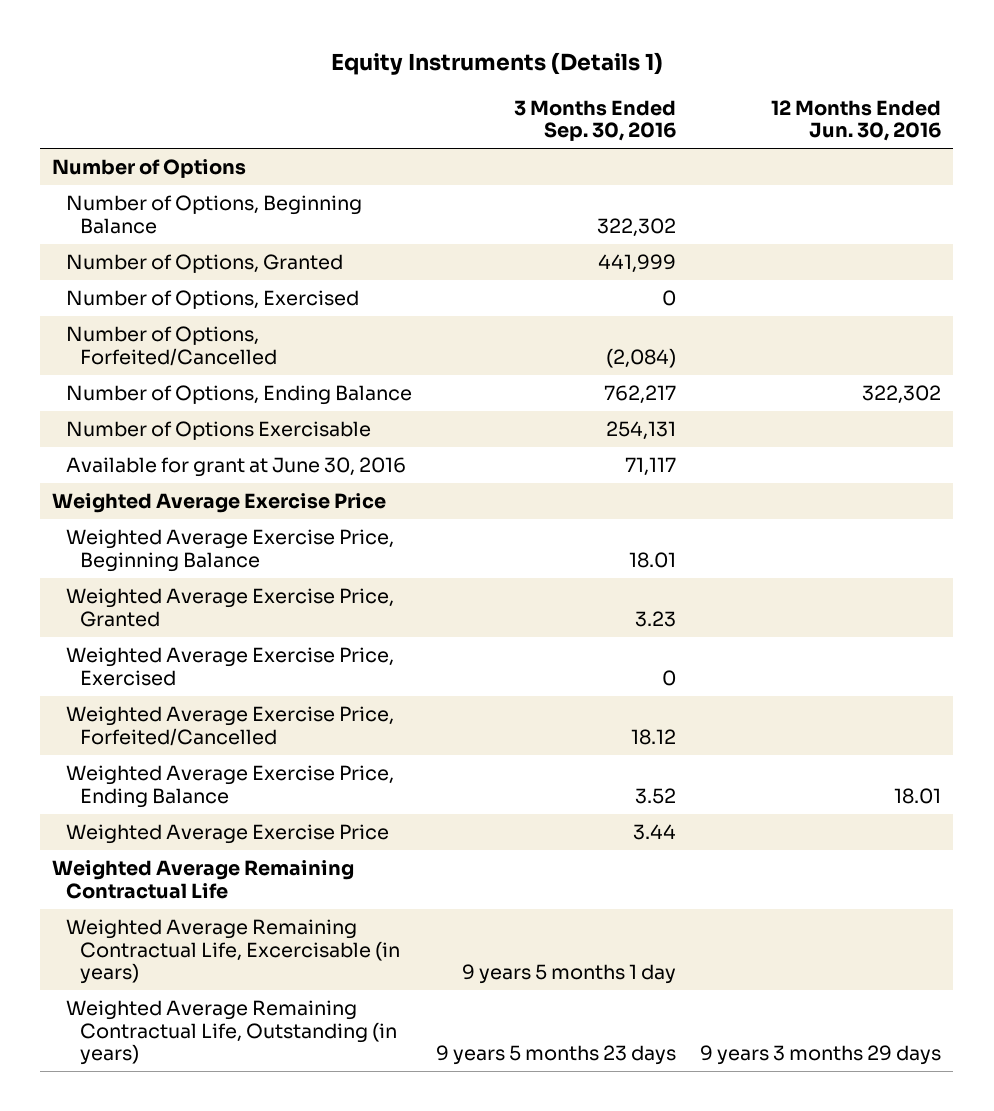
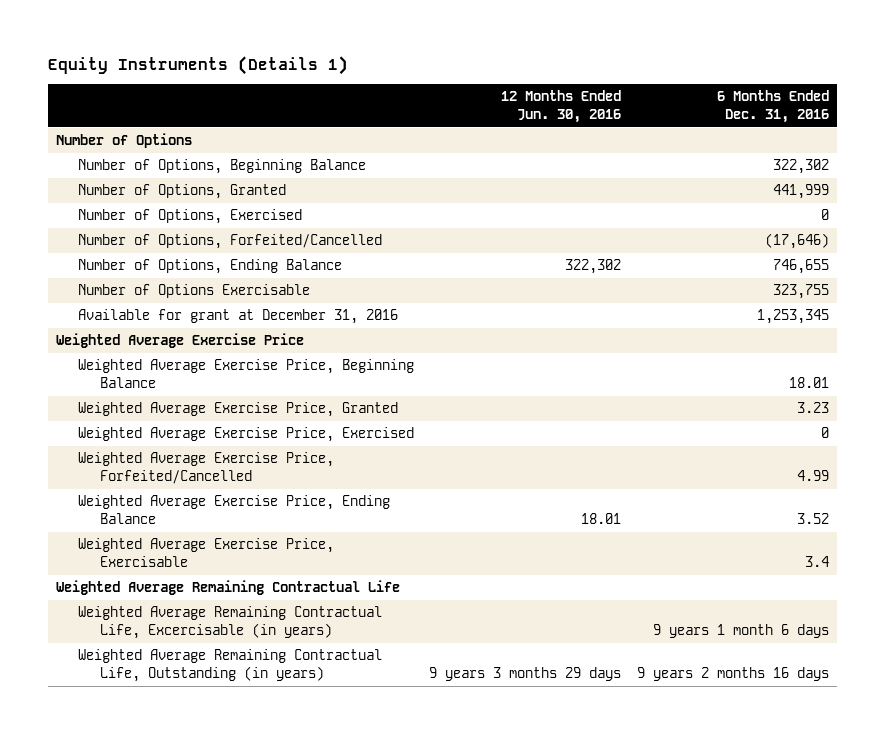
- | 3 Months Ended Sep. 30, 2016 | 12 Months Ended Jun. 30, 2016
+ | 12 Months Ended Jun. 30, 2016 | 6 Months Ended Dec. 31, 2016
- Available for grant at June 30, 2016 | 71,117 |
+ Available for grant at December 31, 2016 | | 1,253,345
- Weighted Average Exercise Price | 3.44 |
+ Weighted Average Exercise Price, Exercisable | | 3.4

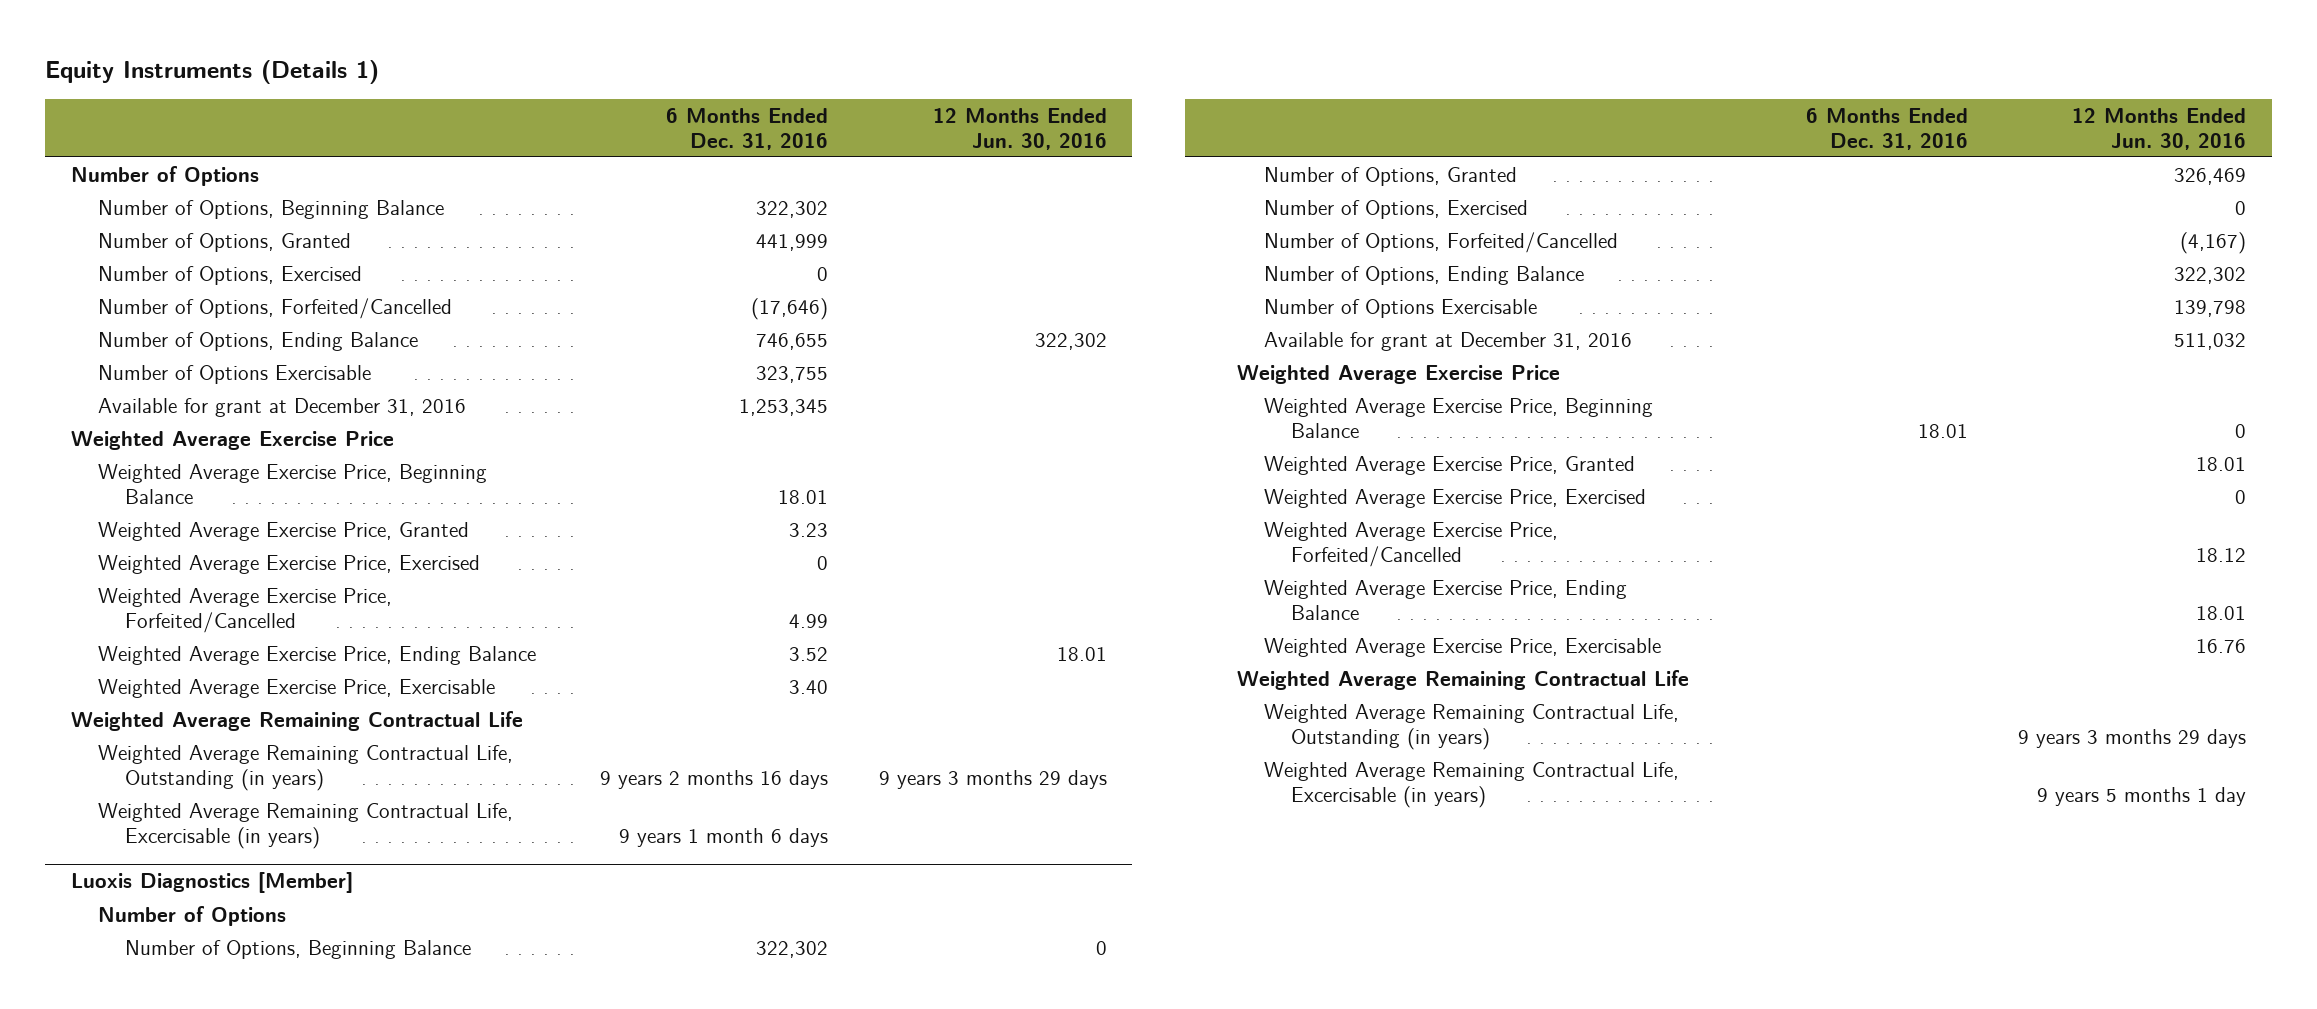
- | 12 Months Ended Jun. 30, 2016 | 6 Months Ended Dec. 31, 2016
+ | 6 Months Ended Dec. 31, 2016 | 12 Months Ended Jun. 30, 2016
- Weighted Average Exercise Price, Exercisable | | 3.4
+ Weighted Average Exercise Price, Exercisable | 3.40 |
moved down: Weighted Average Remaining Contractual Life, Excercisable (in years) | 9 years 1 month 6 days |
+ Luoxis Diagnostics [Member]
+ Number of Options
+ Number of Options, Beginning Balance | 322,302 | 0
+ Number of Options, Granted | | 326,469
+ Number of Options, Exercised | | 0
+ Number of Options, Forfeited/Cancelled | | (4,167)
+ Number of Options, Ending Balance | | 322,302
+ Number of Options Exercisable | | 139,798
+ Available for grant at December 31, 2016 | | 511,032
+ Weighted Average Exercise Price
+ Weighted Average Exercise Price, Beginning Balance | 18.01 | 0
+ Weighted Average Exercise Price, Granted | | 18.01
+ Weighted Average Exercise Price, Exercised | | 0
+ Weighted Average Exercise Price, Forfeited/Cancelled | | 18.12
+ Weighted Average Exercise Price, Ending Balance | | 18.01
+ Weighted Average Exercise Price, Exercisable | | 16.76
+ Weighted Average Remaining Contractual Life
+ Weighted Average Remaining Contractual Life, Outstanding (in years) | | 9 years 3 months 29 days
+ Weighted Average Remaining Contractual Life, Excercisable (in years) | | 9 years 5 months 1 day

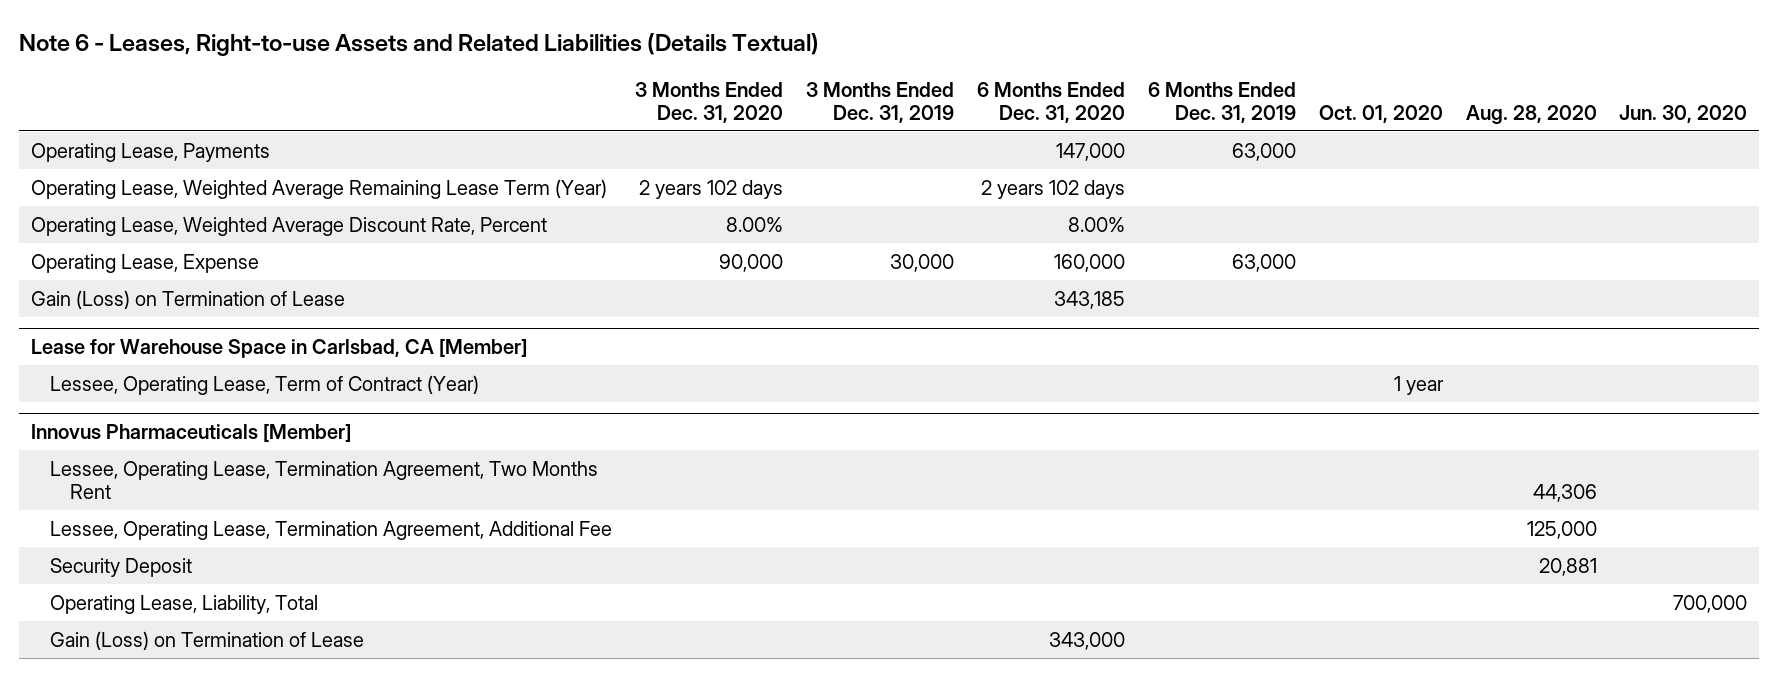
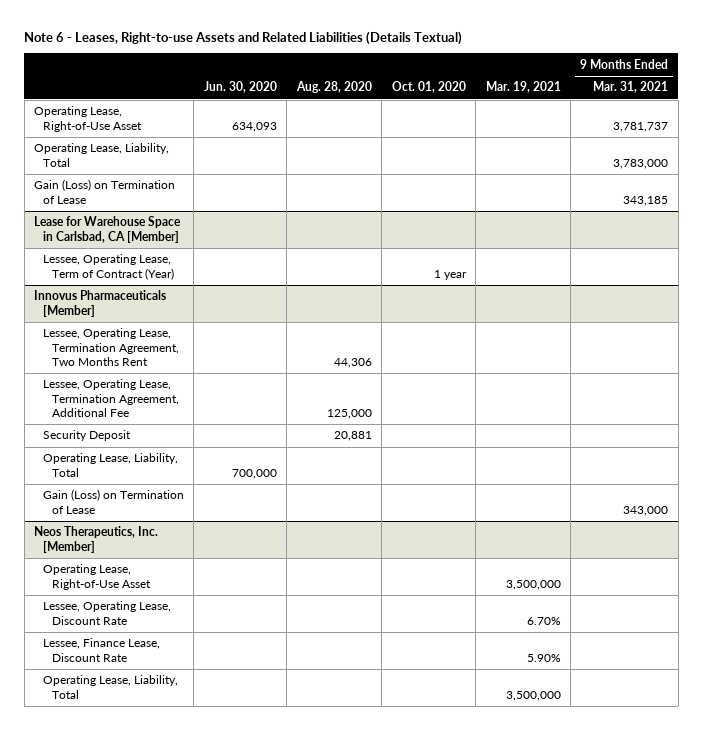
- | 3 Months Ended Dec. 31, 2020 | 3 Months Ended Dec. 31, 2019 | 6 Months Ended Dec. 31, 2020 | 6 Months Ended Dec. 31, 2019 | Oct. 01, 2020 | Aug. 28, 2020 | Jun. 30, 2020
+ | Jun. 30, 2020 | Aug. 28, 2020 | Oct. 01, 2020 | Mar. 19, 2021 | 9 Months Ended Mar. 31, 2021
- Operating Lease, Payments | | | 147,000 | 63,000 | | |
- Operating Lease, Weighted Average Remaining Lease Term (Year) | 2 years 102 days | | 2 years 102 days | | | |
- Operating Lease, Weighted Average Discount Rate, Percent | 8.00% | | 8.00% | | | |
- Operating Lease, Expense | 90,000 | 30,000 | 160,000 | 63,000 | | |
+ Operating Lease, Right-of-Use Asset | 634,093 | | | | 3,781,737
+ Operating Lease, Liability, Total | | | | | 3,783,000
+ Neos Therapeutics, Inc. [Member]
+ Operating Lease, Right-of-Use Asset | | | | 3,500,000 |
+ Lessee, Operating Lease, Discount Rate | | | | 6.70% |
+ Lessee, Finance Lease, Discount Rate | | | | 5.90% |
+ Operating Lease, Liability, Total | | | | 3,500,000 |

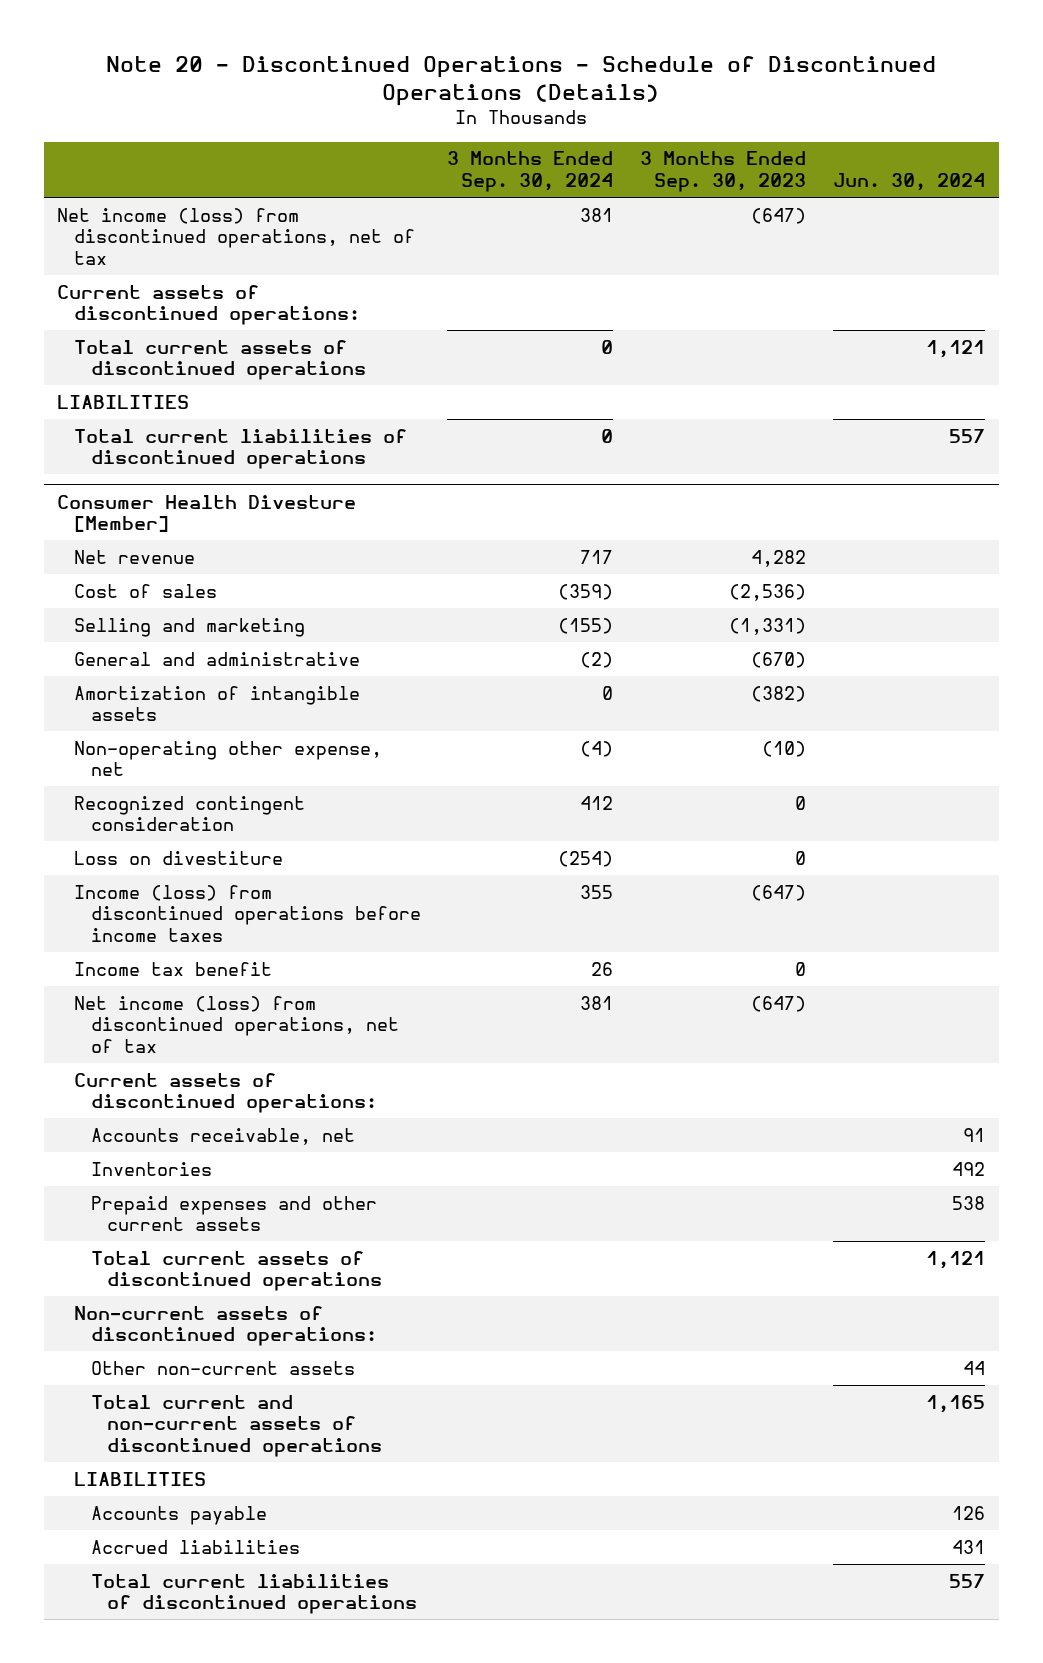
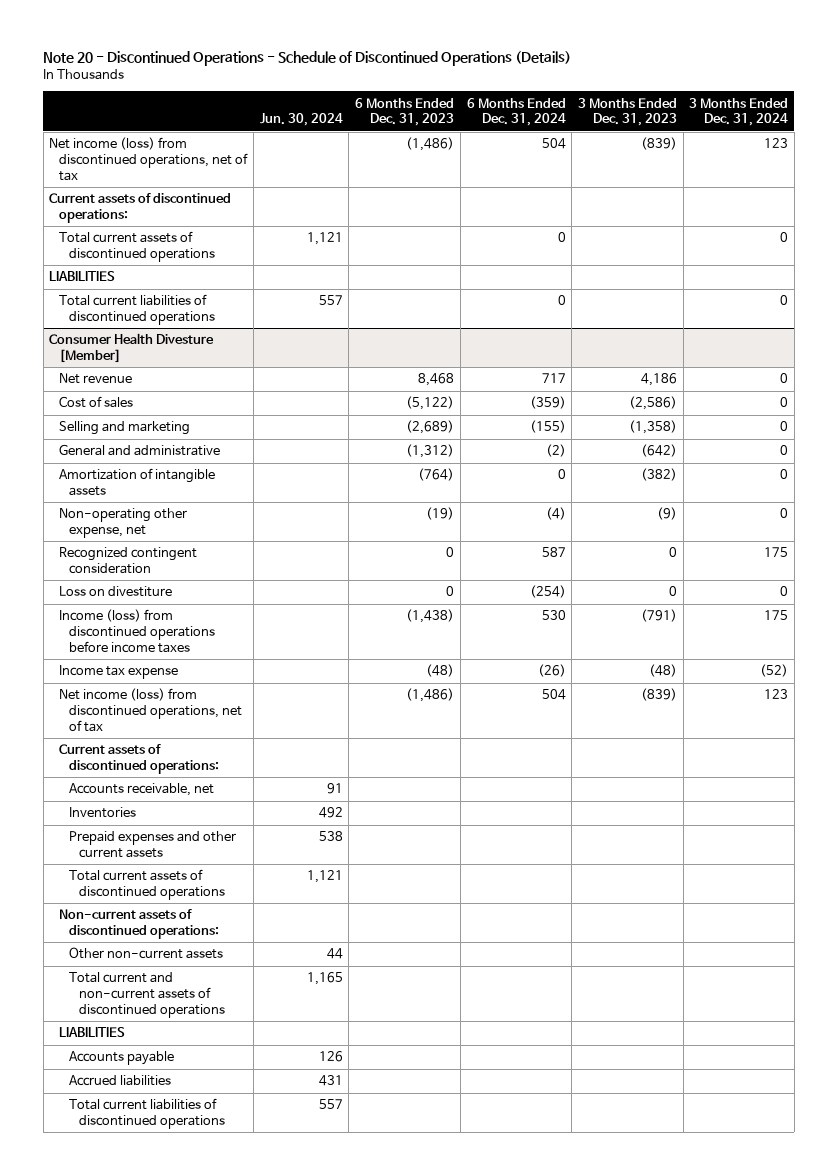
- | 3 Months Ended Sep. 30, 2024 | 3 Months Ended Sep. 30, 2023 | Jun. 30, 2024
+ | Jun. 30, 2024 | 6 Months Ended Dec. 31, 2023 | 6 Months Ended Dec. 31, 2024 | 3 Months Ended Dec. 31, 2023 | 3 Months Ended Dec. 31, 2024
@ Consumer Health Divesture [Member]
- Income tax benefit | 26 | 0 |
+ Income tax expense | | (48) | (26) | (48) | (52)

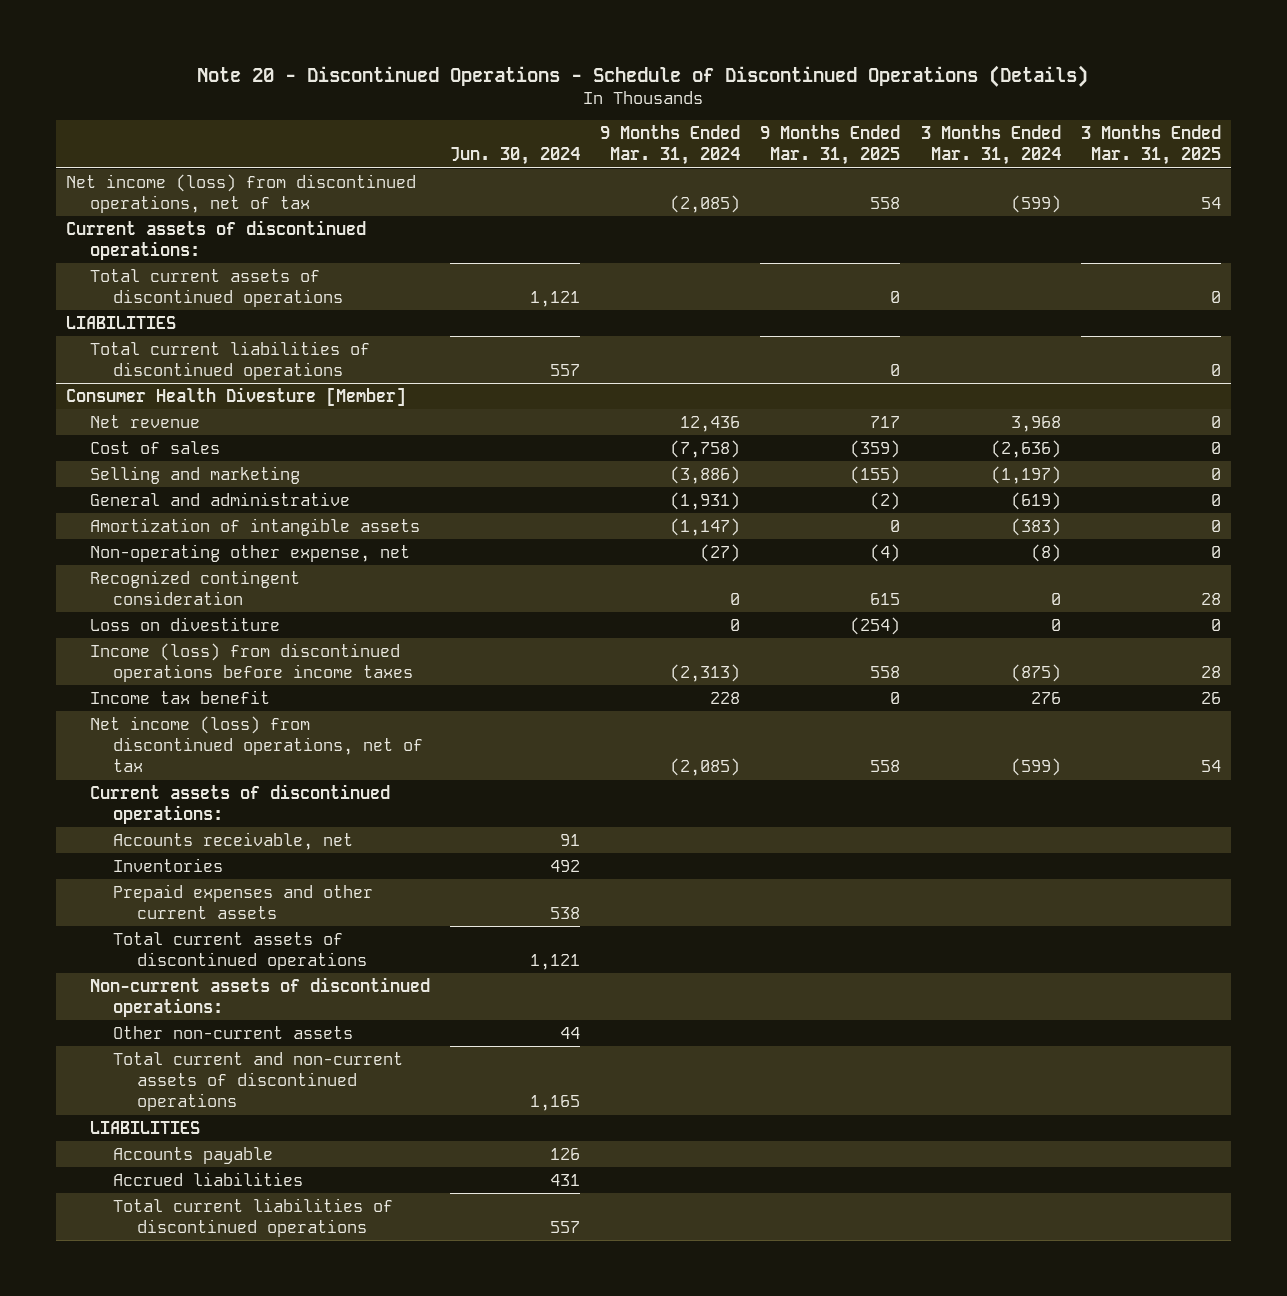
- | Jun. 30, 2024 | 6 Months Ended Dec. 31, 2023 | 6 Months Ended Dec. 31, 2024 | 3 Months Ended Dec. 31, 2023 | 3 Months Ended Dec. 31, 2024
+ | Jun. 30, 2024 | 9 Months Ended Mar. 31, 2024 | 9 Months Ended Mar. 31, 2025 | 3 Months Ended Mar. 31, 2024 | 3 Months Ended Mar. 31, 2025
@ Consumer Health Divesture [Member]
- Income tax expense | | (48) | (26) | (48) | (52)
+ Income tax benefit | | 228 | 0 | 276 | 26

